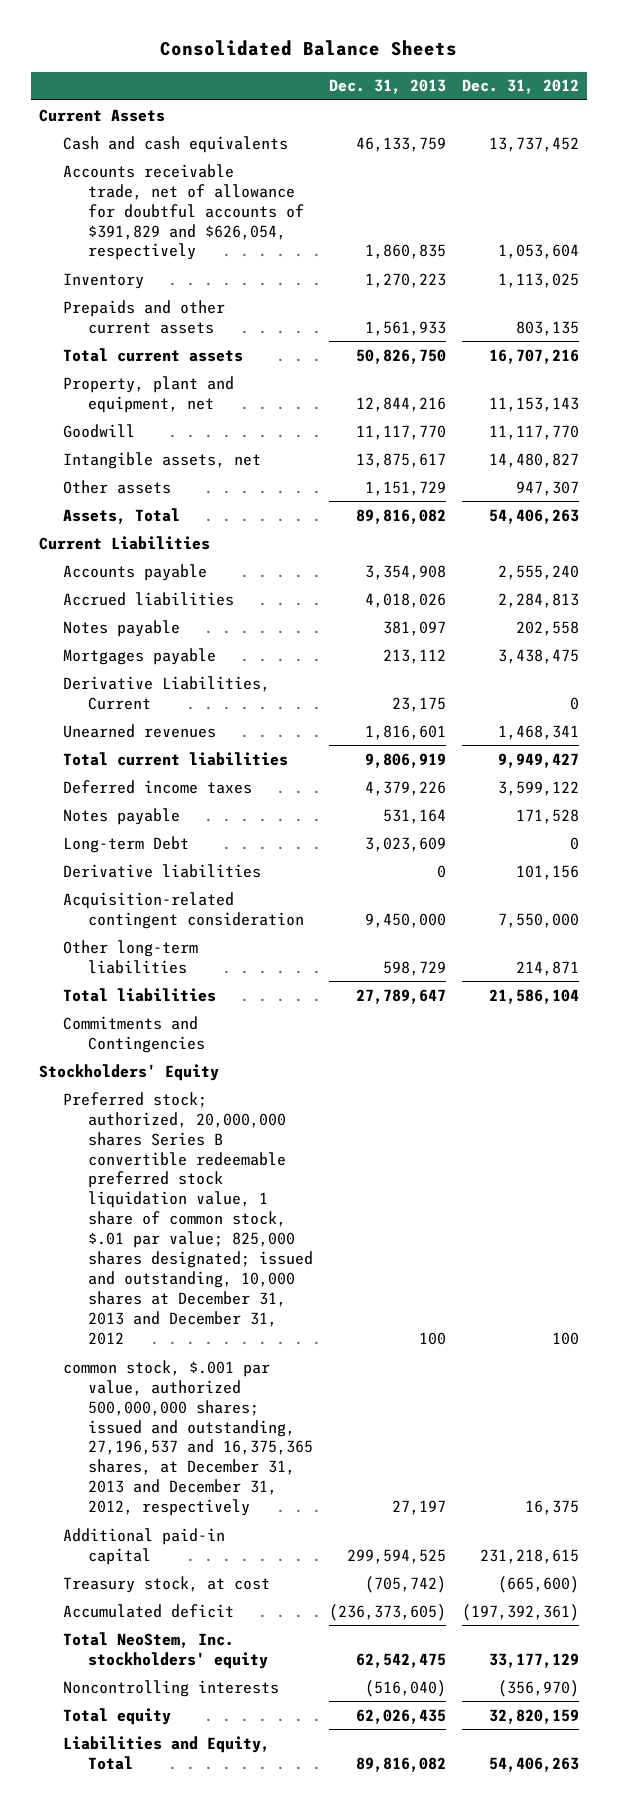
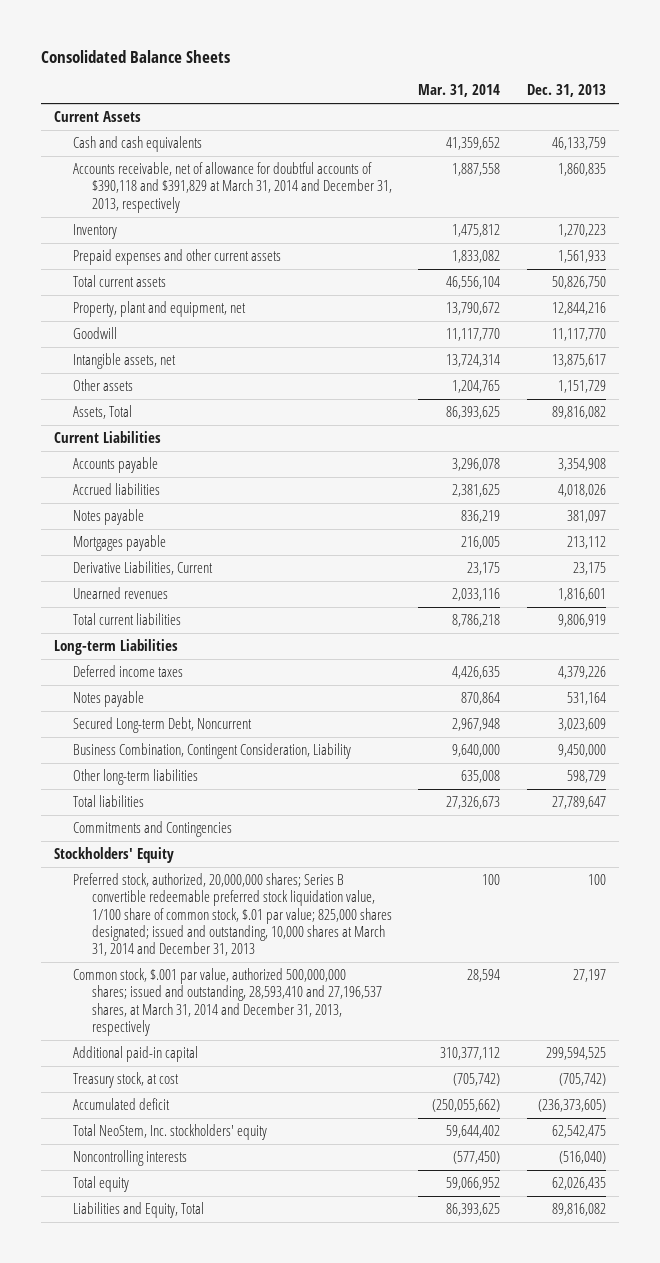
- | Dec. 31, 2013 | Dec. 31, 2012
+ | Mar. 31, 2014 | Dec. 31, 2013
- Accounts receivable trade, net of allowance for doubtful accounts of $391,829 and $626,054, respectively | 1,860,835 | 1,053,604
+ Accounts receivable, net of allowance for doubtful accounts of $390,118 and $391,829 at March 31, 2014 and December 31, 2013, respectively | 1,887,558 | 1,860,835
- Prepaids and other current assets | 1,561,933 | 803,135
+ Prepaid expenses and other current assets | 1,833,082 | 1,561,933
+ Long-term Liabilities
- Long-term Debt | 3,023,609 | 0
- Derivative liabilities | 0 | 101,156
- Acquisition-related contingent consideration | 9,450,000 | 7,550,000
+ Secured Long-term Debt, Noncurrent | 2,967,948 | 3,023,609
+ Business Combination, Contingent Consideration, Liability | 9,640,000 | 9,450,000
- Preferred stock; authorized, 20,000,000 shares Series B convertible redeemable preferred stock liquidation value, 1 share of common stock, $.01 par value; 825,000 shares designated; issued and outstanding, 10,000 shares at December 31, 2013 and December 31, 2012 | 100 | 100
- common stock, $.001 par value, authorized 500,000,000 shares; issued and outstanding, 27,196,537 and 16,375,365 shares, at December 31, 2013 and December 31, 2012, respectively | 27,197 | 16,375
+ Preferred stock, authorized, 20,000,000 shares; Series B convertible redeemable preferred stock liquidation value, 1/100 share of common stock, $.01 par value; 825,000 shares designated; issued and outstanding, 10,000 shares at March 31, 2014 and December 31, 2013 | 100 | 100
+ Common stock, $.001 par value, authorized 500,000,000 shares; issued and outstanding, 28,593,410 and 27,196,537 shares, at March 31, 2014 and December 31, 2013, respectively | 28,594 | 27,197

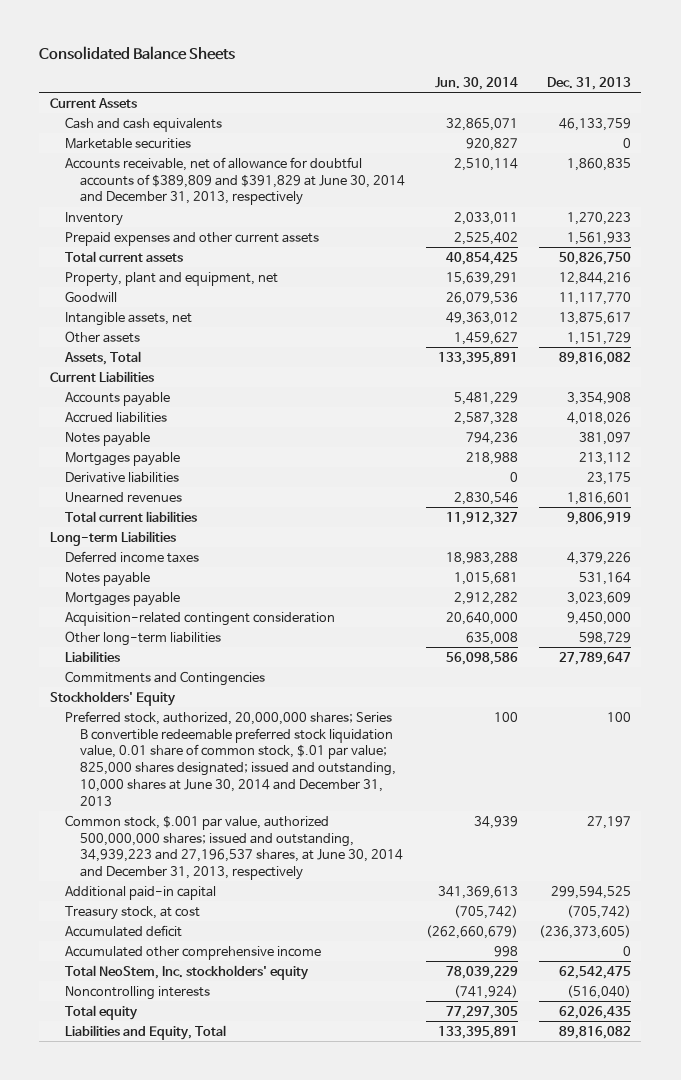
- | Mar. 31, 2014 | Dec. 31, 2013
+ | Jun. 30, 2014 | Dec. 31, 2013
- Accounts receivable, net of allowance for doubtful accounts of $390,118 and $391,829 at March 31, 2014 and December 31, 2013, respectively | 1,887,558 | 1,860,835
+ Marketable securities | 920,827 | 0
+ Accounts receivable, net of allowance for doubtful accounts of $389,809 and $391,829 at June 30, 2014 and December 31, 2013, respectively | 2,510,114 | 1,860,835
- Derivative Liabilities, Current | 23,175 | 23,175
+ Derivative liabilities | 0 | 23,175
- Secured Long-term Debt, Noncurrent | 2,967,948 | 3,023,609
- Business Combination, Contingent Consideration, Liability | 9,640,000 | 9,450,000
+ Mortgages payable | 2,912,282 | 3,023,609
+ Acquisition-related contingent consideration | 20,640,000 | 9,450,000
- Total liabilities | 27,326,673 | 27,789,647
+ Liabilities | 56,098,586 | 27,789,647
- Preferred stock, authorized, 20,000,000 shares; Series B convertible redeemable preferred stock liquidation value, 1/100 share of common stock, $.01 par value; 825,000 shares designated; issued and outstanding, 10,000 shares at March 31, 2014 and December 31, 2013 | 100 | 100
- Common stock, $.001 par value, authorized 500,000,000 shares; issued and outstanding, 28,593,410 and 27,196,537 shares, at March 31, 2014 and December 31, 2013, respectively | 28,594 | 27,197
+ Preferred stock, authorized, 20,000,000 shares; Series B convertible redeemable preferred stock liquidation value, 0.01 share of common stock, $.01 par value; 825,000 shares designated; issued and outstanding, 10,000 shares at June 30, 2014 and December 31, 2013 | 100 | 100
+ Common stock, $.001 par value, authorized 500,000,000 shares; issued and outstanding, 34,939,223 and 27,196,537 shares, at June 30, 2014 and December 31, 2013, respectively | 34,939 | 27,197
+ Accumulated other comprehensive income | 998 | 0

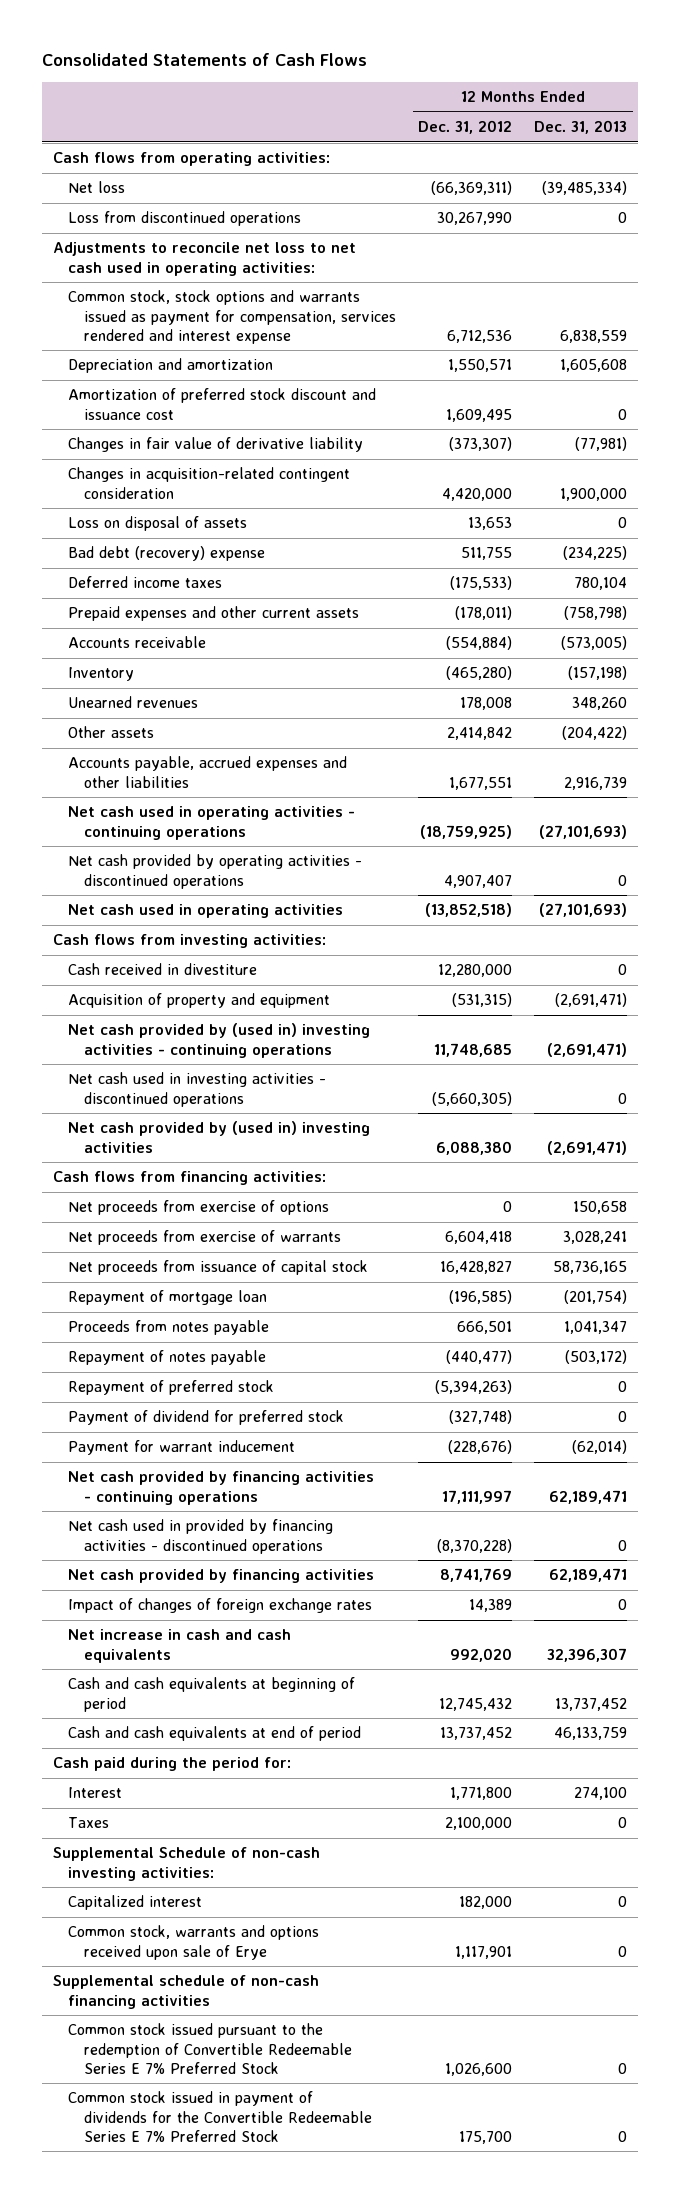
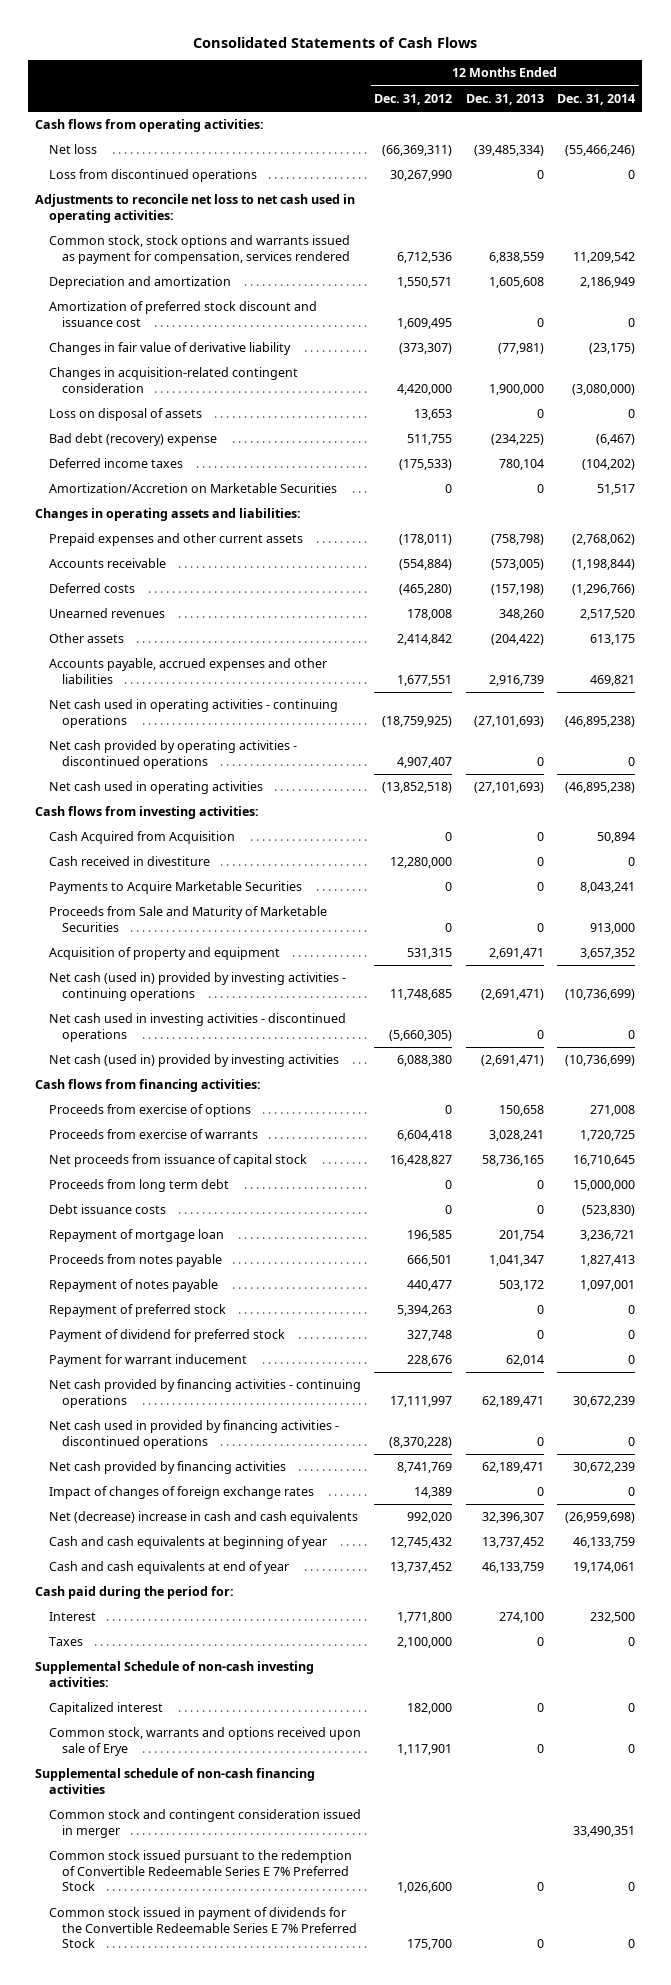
- | 12 Months Ended Dec. 31, 2012 | 12 Months Ended Dec. 31, 2013
+ | 12 Months Ended Dec. 31, 2012 | 12 Months Ended Dec. 31, 2013 | 12 Months Ended Dec. 31, 2014
- Common stock, stock options and warrants issued as payment for compensation, services rendered and interest expense | 6,712,536 | 6,838,559
+ Common stock, stock options and warrants issued as payment for compensation, services rendered | 6,712,536 | 6,838,559 | 11,209,542
+ Amortization/Accretion on Marketable Securities | 0 | 0 | 51,517
+ Changes in operating assets and liabilities:
- Inventory | (465,280) | (157,198)
+ Deferred costs | (465,280) | (157,198) | (1,296,766)
+ Cash Acquired from Acquisition | 0 | 0 | 50,894
- Acquisition of property and equipment | (531,315) | (2,691,471)
- Net cash provided by (used in) investing activities - continuing operations | 11,748,685 | (2,691,471)
+ Payments to Acquire Marketable Securities | 0 | 0 | 8,043,241
+ Proceeds from Sale and Maturity of Marketable Securities | 0 | 0 | 913,000
+ Acquisition of property and equipment | 531,315 | 2,691,471 | 3,657,352
+ Net cash (used in) provided by investing activities - continuing operations | 11,748,685 | (2,691,471) | (10,736,699)
- Net cash provided by (used in) investing activities | 6,088,380 | (2,691,471)
+ Net cash (used in) provided by investing activities | 6,088,380 | (2,691,471) | (10,736,699)
- Net proceeds from exercise of options | 0 | 150,658
- Net proceeds from exercise of warrants | 6,604,418 | 3,028,241
+ Proceeds from exercise of options | 0 | 150,658 | 271,008
+ Proceeds from exercise of warrants | 6,604,418 | 3,028,241 | 1,720,725
- Repayment of mortgage loan | (196,585) | (201,754)
+ Proceeds from long term debt | 0 | 0 | 15,000,000
+ Debt issuance costs | 0 | 0 | (523,830)
+ Repayment of mortgage loan | 196,585 | 201,754 | 3,236,721
- Repayment of notes payable | (440,477) | (503,172)
- Repayment of preferred stock | (5,394,263) | 0
- Payment of dividend for preferred stock | (327,748) | 0
- Payment for warrant inducement | (228,676) | (62,014)
+ Repayment of notes payable | 440,477 | 503,172 | 1,097,001
+ Repayment of preferred stock | 5,394,263 | 0 | 0
+ Payment of dividend for preferred stock | 327,748 | 0 | 0
+ Payment for warrant inducement | 228,676 | 62,014 | 0
- Net increase in cash and cash equivalents | 992,020 | 32,396,307
- Cash and cash equivalents at beginning of period | 12,745,432 | 13,737,452
- Cash and cash equivalents at end of period | 13,737,452 | 46,133,759
+ Net (decrease) increase in cash and cash equivalents | 992,020 | 32,396,307 | (26,959,698)
+ Cash and cash equivalents at beginning of year | 12,745,432 | 13,737,452 | 46,133,759
+ Cash and cash equivalents at end of year | 13,737,452 | 46,133,759 | 19,174,061
+ Common stock and contingent consideration issued in merger | | | 33,490,351

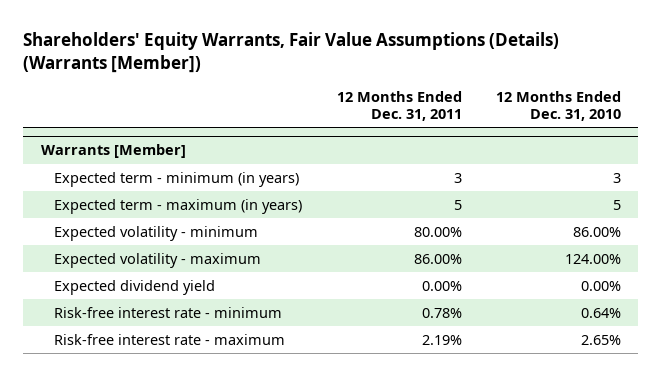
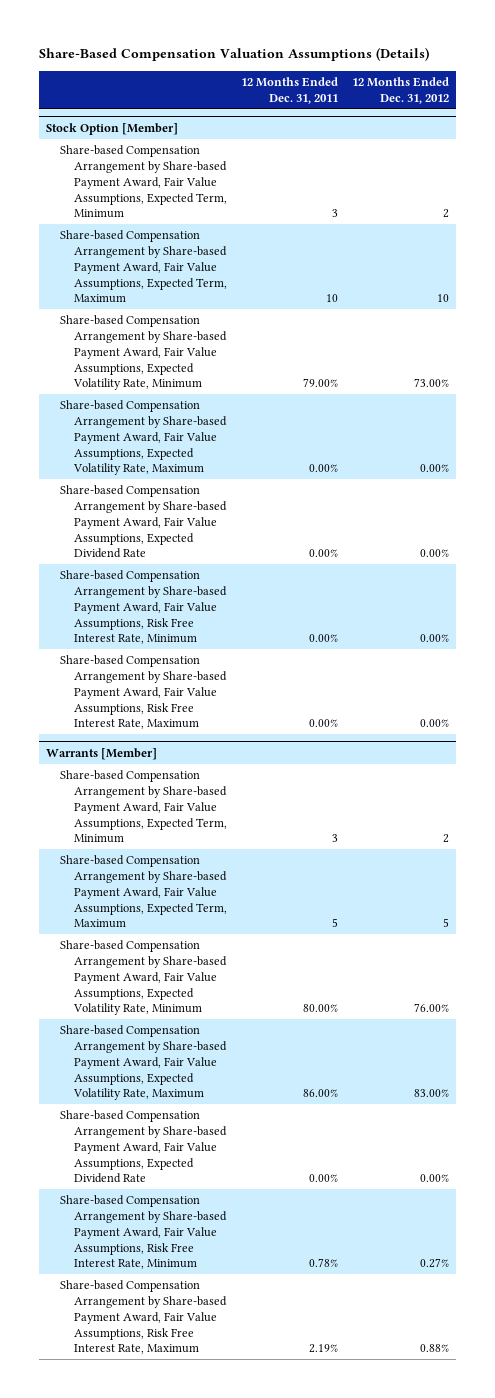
- Shareholders' Equity Warrants, Fair Value Assumptions (Details) (Warrants [Member])
+ Share-Based Compensation Valuation Assumptions (Details)
- | 12 Months Ended Dec. 31, 2011 | 12 Months Ended Dec. 31, 2010
+ | 12 Months Ended Dec. 31, 2011 | 12 Months Ended Dec. 31, 2012
+ Stock Option [Member]
+ Share-based Compensation Arrangement by Share-based Payment Award, Fair Value Assumptions, Expected Term, Minimum | 3 | 2
+ Share-based Compensation Arrangement by Share-based Payment Award, Fair Value Assumptions, Expected Term, Maximum | 10 | 10
+ Share-based Compensation Arrangement by Share-based Payment Award, Fair Value Assumptions, Expected Volatility Rate, Minimum | 79.00% | 73.00%
+ Share-based Compensation Arrangement by Share-based Payment Award, Fair Value Assumptions, Expected Volatility Rate, Maximum | 0.00% | 0.00%
+ Share-based Compensation Arrangement by Share-based Payment Award, Fair Value Assumptions, Expected Dividend Rate | 0.00% | 0.00%
+ Share-based Compensation Arrangement by Share-based Payment Award, Fair Value Assumptions, Risk Free Interest Rate, Minimum | 0.00% | 0.00%
+ Share-based Compensation Arrangement by Share-based Payment Award, Fair Value Assumptions, Risk Free Interest Rate, Maximum | 0.00% | 0.00%
@ Warrants [Member]
- Expected term - minimum (in years) | 3 | 3
- Expected term - maximum (in years) | 5 | 5
- Expected volatility - minimum | 80.00% | 86.00%
- Expected volatility - maximum | 86.00% | 124.00%
- Expected dividend yield | 0.00% | 0.00%
- Risk-free interest rate - minimum | 0.78% | 0.64%
- Risk-free interest rate - maximum | 2.19% | 2.65%
+ Share-based Compensation Arrangement by Share-based Payment Award, Fair Value Assumptions, Expected Term, Minimum | 3 | 2
+ Share-based Compensation Arrangement by Share-based Payment Award, Fair Value Assumptions, Expected Term, Maximum | 5 | 5
+ Share-based Compensation Arrangement by Share-based Payment Award, Fair Value Assumptions, Expected Volatility Rate, Minimum | 80.00% | 76.00%
+ Share-based Compensation Arrangement by Share-based Payment Award, Fair Value Assumptions, Expected Volatility Rate, Maximum | 86.00% | 83.00%
+ Share-based Compensation Arrangement by Share-based Payment Award, Fair Value Assumptions, Expected Dividend Rate | 0.00% | 0.00%
+ Share-based Compensation Arrangement by Share-based Payment Award, Fair Value Assumptions, Risk Free Interest Rate, Minimum | 0.78% | 0.27%
+ Share-based Compensation Arrangement by Share-based Payment Award, Fair Value Assumptions, Risk Free Interest Rate, Maximum | 2.19% | 0.88%

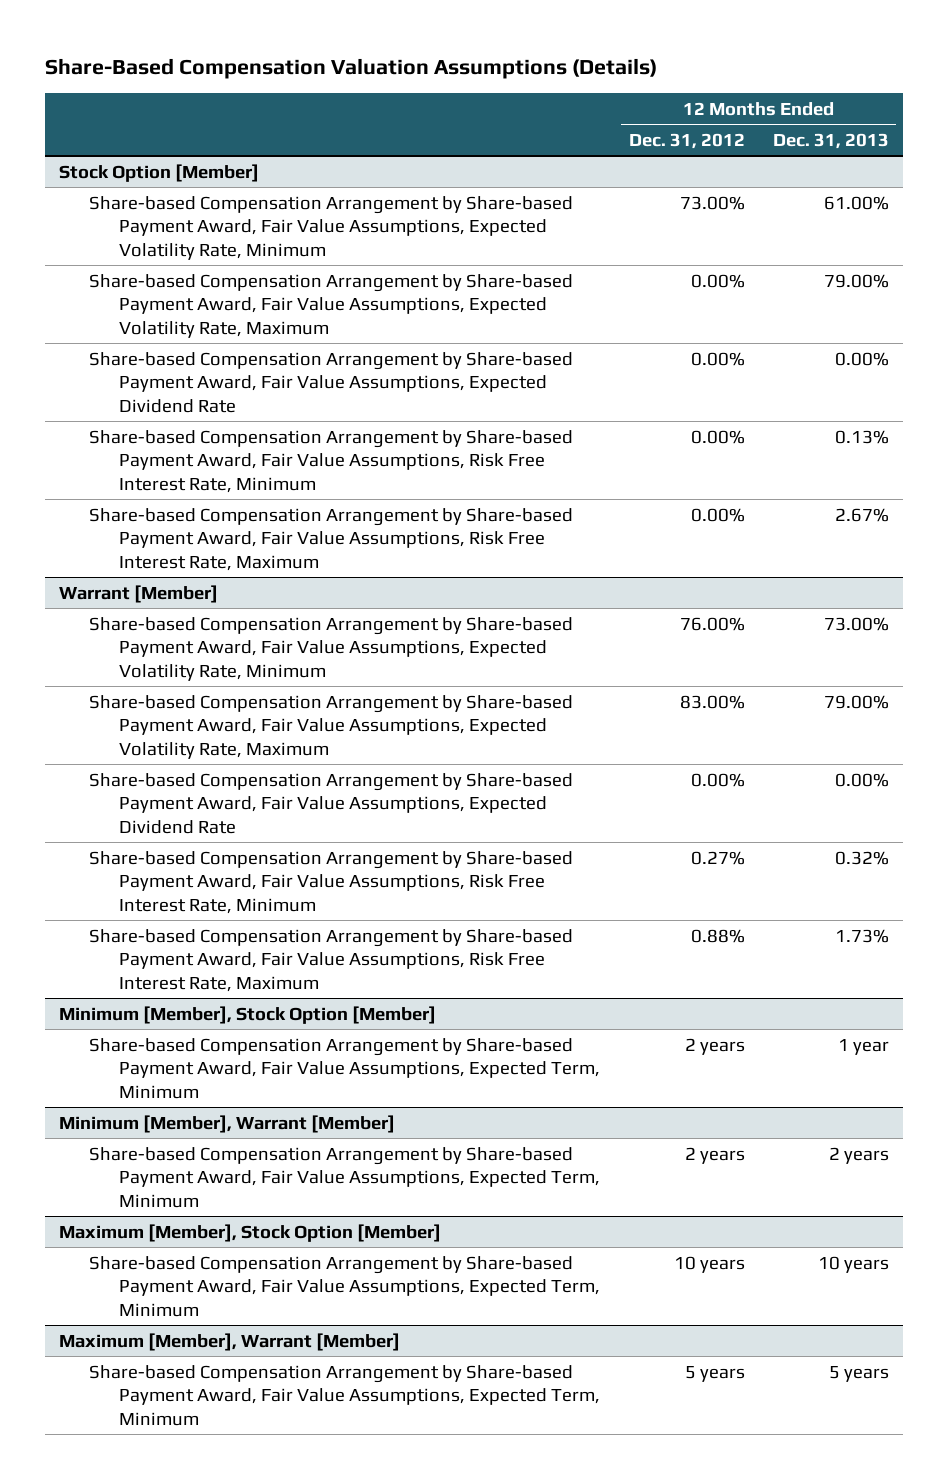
- | 12 Months Ended Dec. 31, 2011 | 12 Months Ended Dec. 31, 2012
+ | 12 Months Ended Dec. 31, 2012 | 12 Months Ended Dec. 31, 2013
@ Stock Option [Member]
- Share-based Compensation Arrangement by Share-based Payment Award, Fair Value Assumptions, Expected Term, Minimum | 3 | 2
- Share-based Compensation Arrangement by Share-based Payment Award, Fair Value Assumptions, Expected Term, Maximum | 10 | 10
- Warrants [Member]
- Share-based Compensation Arrangement by Share-based Payment Award, Fair Value Assumptions, Expected Term, Minimum | 3 | 2
- Share-based Compensation Arrangement by Share-based Payment Award, Fair Value Assumptions, Expected Term, Maximum | 5 | 5
+ Warrant [Member]
+ Minimum [Member], Stock Option [Member]
+ Share-based Compensation Arrangement by Share-based Payment Award, Fair Value Assumptions, Expected Term, Minimum | 2 years | 1 year
+ Minimum [Member], Warrant [Member]
+ Share-based Compensation Arrangement by Share-based Payment Award, Fair Value Assumptions, Expected Term, Minimum | 2 years | 2 years
+ Maximum [Member], Stock Option [Member]
+ Share-based Compensation Arrangement by Share-based Payment Award, Fair Value Assumptions, Expected Term, Minimum | 10 years | 10 years
+ Maximum [Member], Warrant [Member]
+ Share-based Compensation Arrangement by Share-based Payment Award, Fair Value Assumptions, Expected Term, Minimum | 5 years | 5 years

